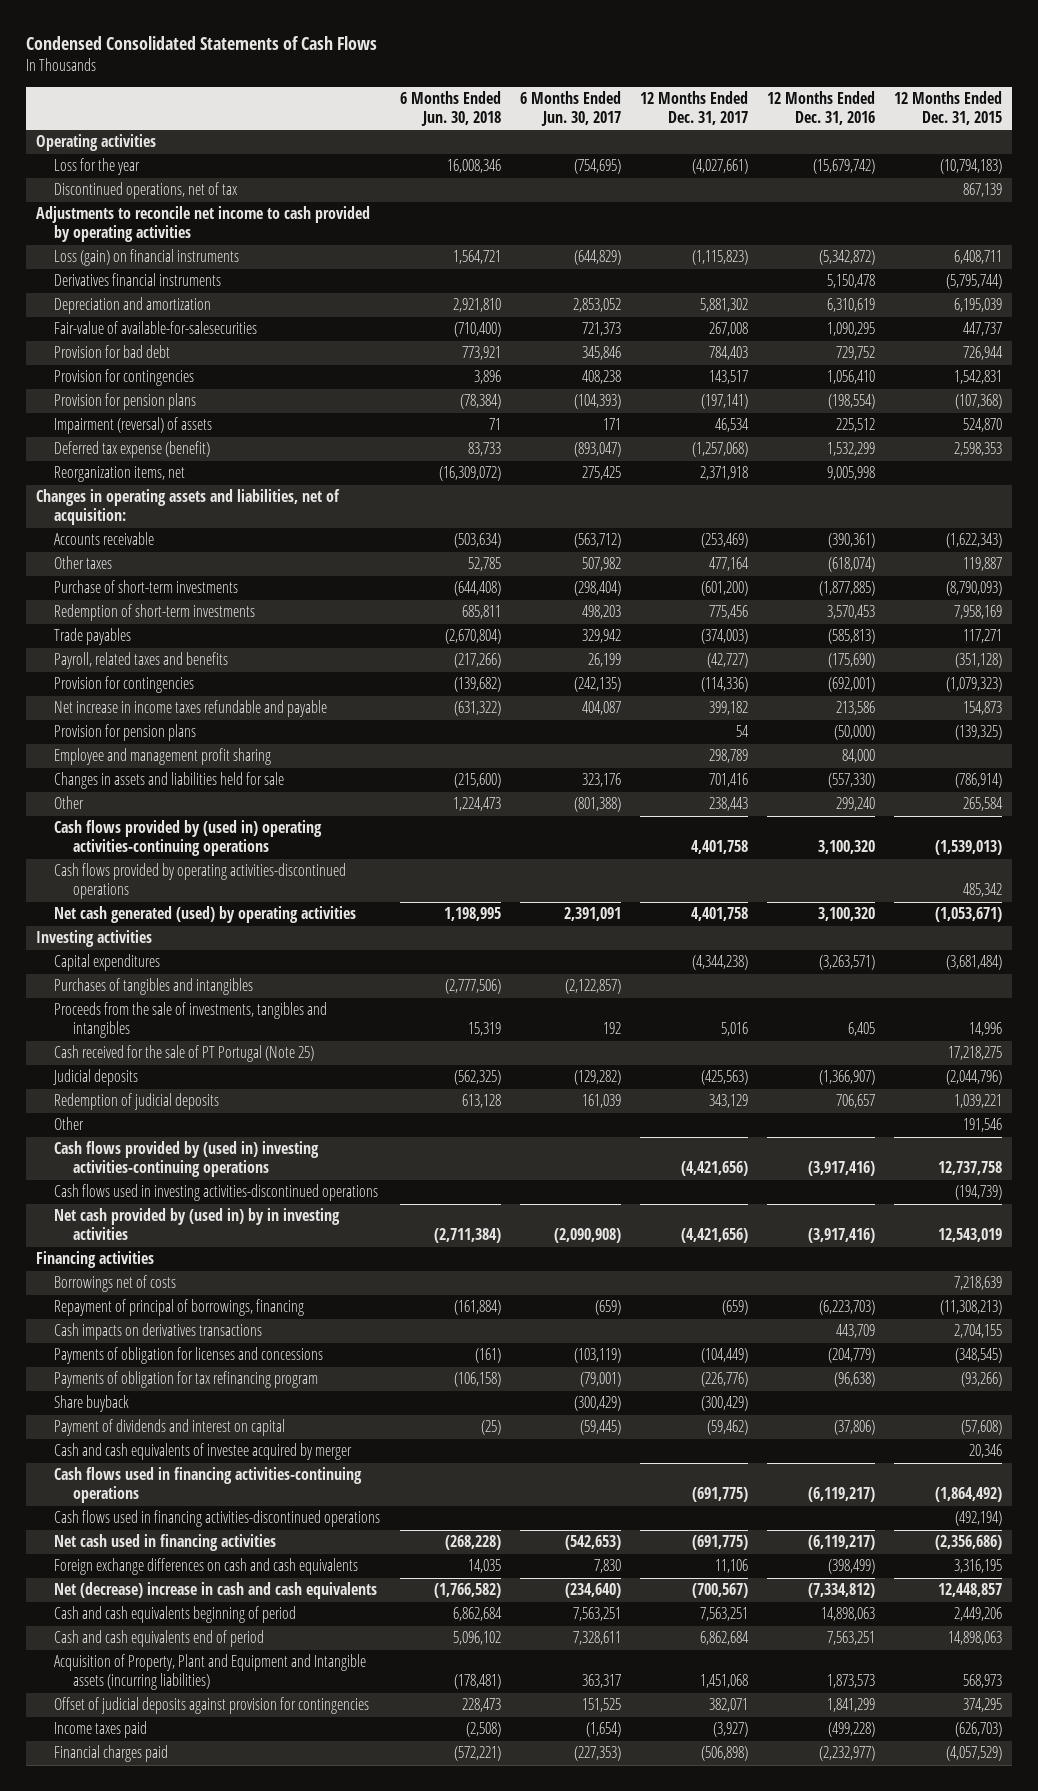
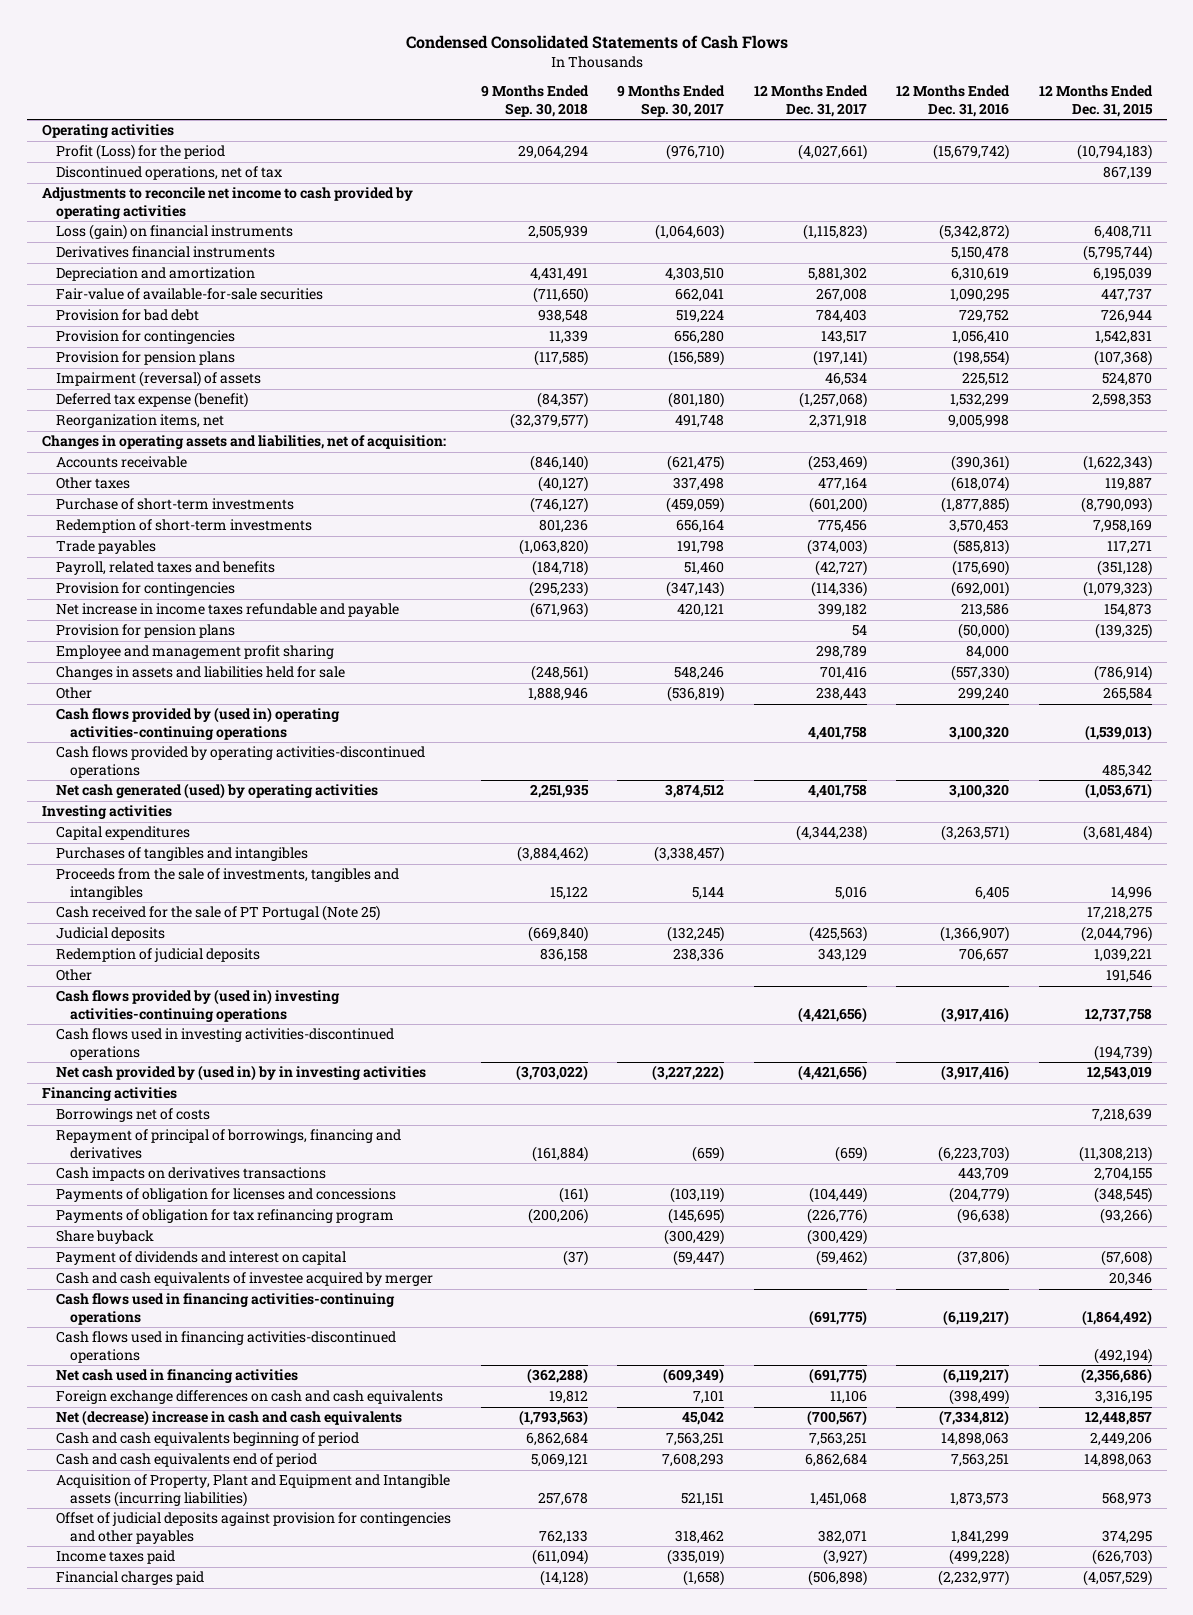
- | 6 Months Ended Jun. 30, 2018 | 6 Months Ended Jun. 30, 2017 | 12 Months Ended Dec. 31, 2017 | 12 Months Ended Dec. 31, 2016 | 12 Months Ended Dec. 31, 2015
+ | 9 Months Ended Sep. 30, 2018 | 9 Months Ended Sep. 30, 2017 | 12 Months Ended Dec. 31, 2017 | 12 Months Ended Dec. 31, 2016 | 12 Months Ended Dec. 31, 2015
- Loss for the year | 16,008,346 | (754,695) | (4,027,661) | (15,679,742) | (10,794,183)
+ Profit (Loss) for the period | 29,064,294 | (976,710) | (4,027,661) | (15,679,742) | (10,794,183)
- Fair-value of available-for-salesecurities | (710,400) | 721,373 | 267,008 | 1,090,295 | 447,737
+ Fair-value of available-for-sale securities | (711,650) | 662,041 | 267,008 | 1,090,295 | 447,737
- Repayment of principal of borrowings, financing | (161,884) | (659) | (659) | (6,223,703) | (11,308,213)
+ Repayment of principal of borrowings, financing and derivatives | (161,884) | (659) | (659) | (6,223,703) | (11,308,213)
- Offset of judicial deposits against provision for contingencies | 228,473 | 151,525 | 382,071 | 1,841,299 | 374,295
+ Offset of judicial deposits against provision for contingencies and other payables | 762,133 | 318,462 | 382,071 | 1,841,299 | 374,295

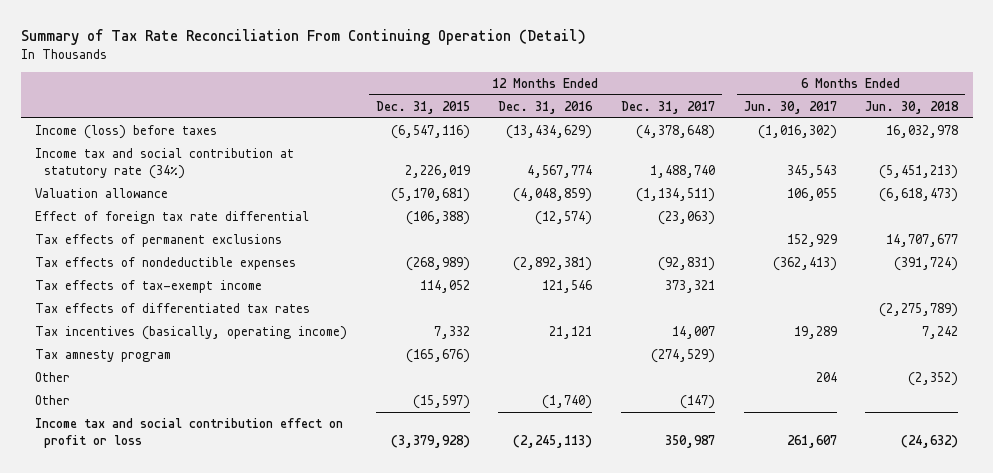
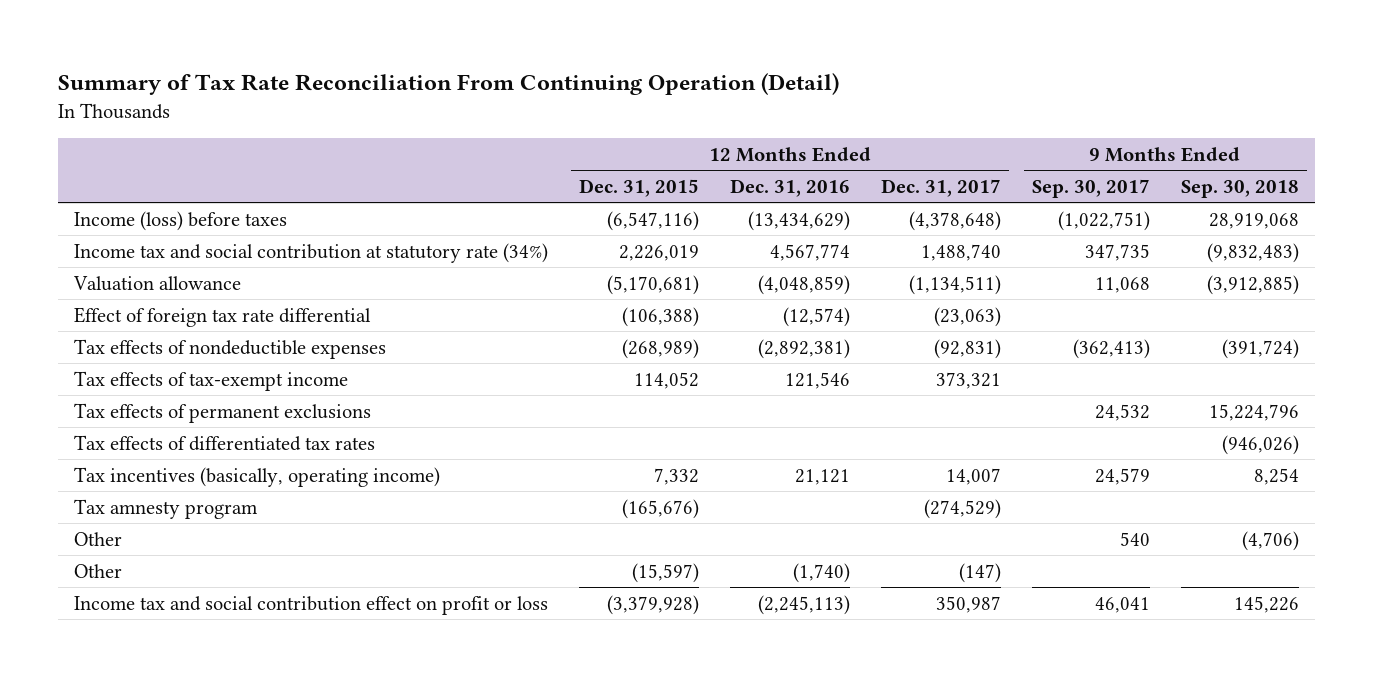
- | 12 Months Ended Dec. 31, 2015 | 12 Months Ended Dec. 31, 2016 | 12 Months Ended Dec. 31, 2017 | 6 Months Ended Jun. 30, 2017 | 6 Months Ended Jun. 30, 2018
+ | 12 Months Ended Dec. 31, 2015 | 12 Months Ended Dec. 31, 2016 | 12 Months Ended Dec. 31, 2017 | 9 Months Ended Sep. 30, 2017 | 9 Months Ended Sep. 30, 2018
moved down: Tax effects of permanent exclusions | | | | 24,532 | 15,224,796

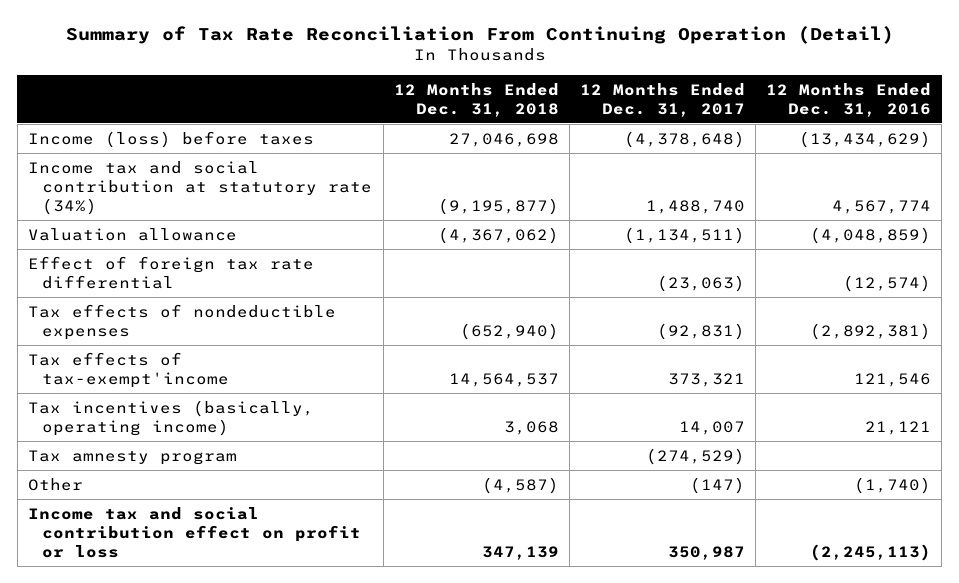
- | 12 Months Ended Dec. 31, 2015 | 12 Months Ended Dec. 31, 2016 | 12 Months Ended Dec. 31, 2017 | 9 Months Ended Sep. 30, 2017 | 9 Months Ended Sep. 30, 2018
+ | 12 Months Ended Dec. 31, 2018 | 12 Months Ended Dec. 31, 2017 | 12 Months Ended Dec. 31, 2016
- Tax effects of tax-exempt income | 114,052 | 121,546 | 373,321 | |
- Tax effects of permanent exclusions | | | | 24,532 | 15,224,796
- Tax effects of differentiated tax rates | | | | | (946,026)
+ Tax effects of tax-exempt'income | 14,564,537 | 373,321 | 121,546
- Other | | | | 540 | (4,706)

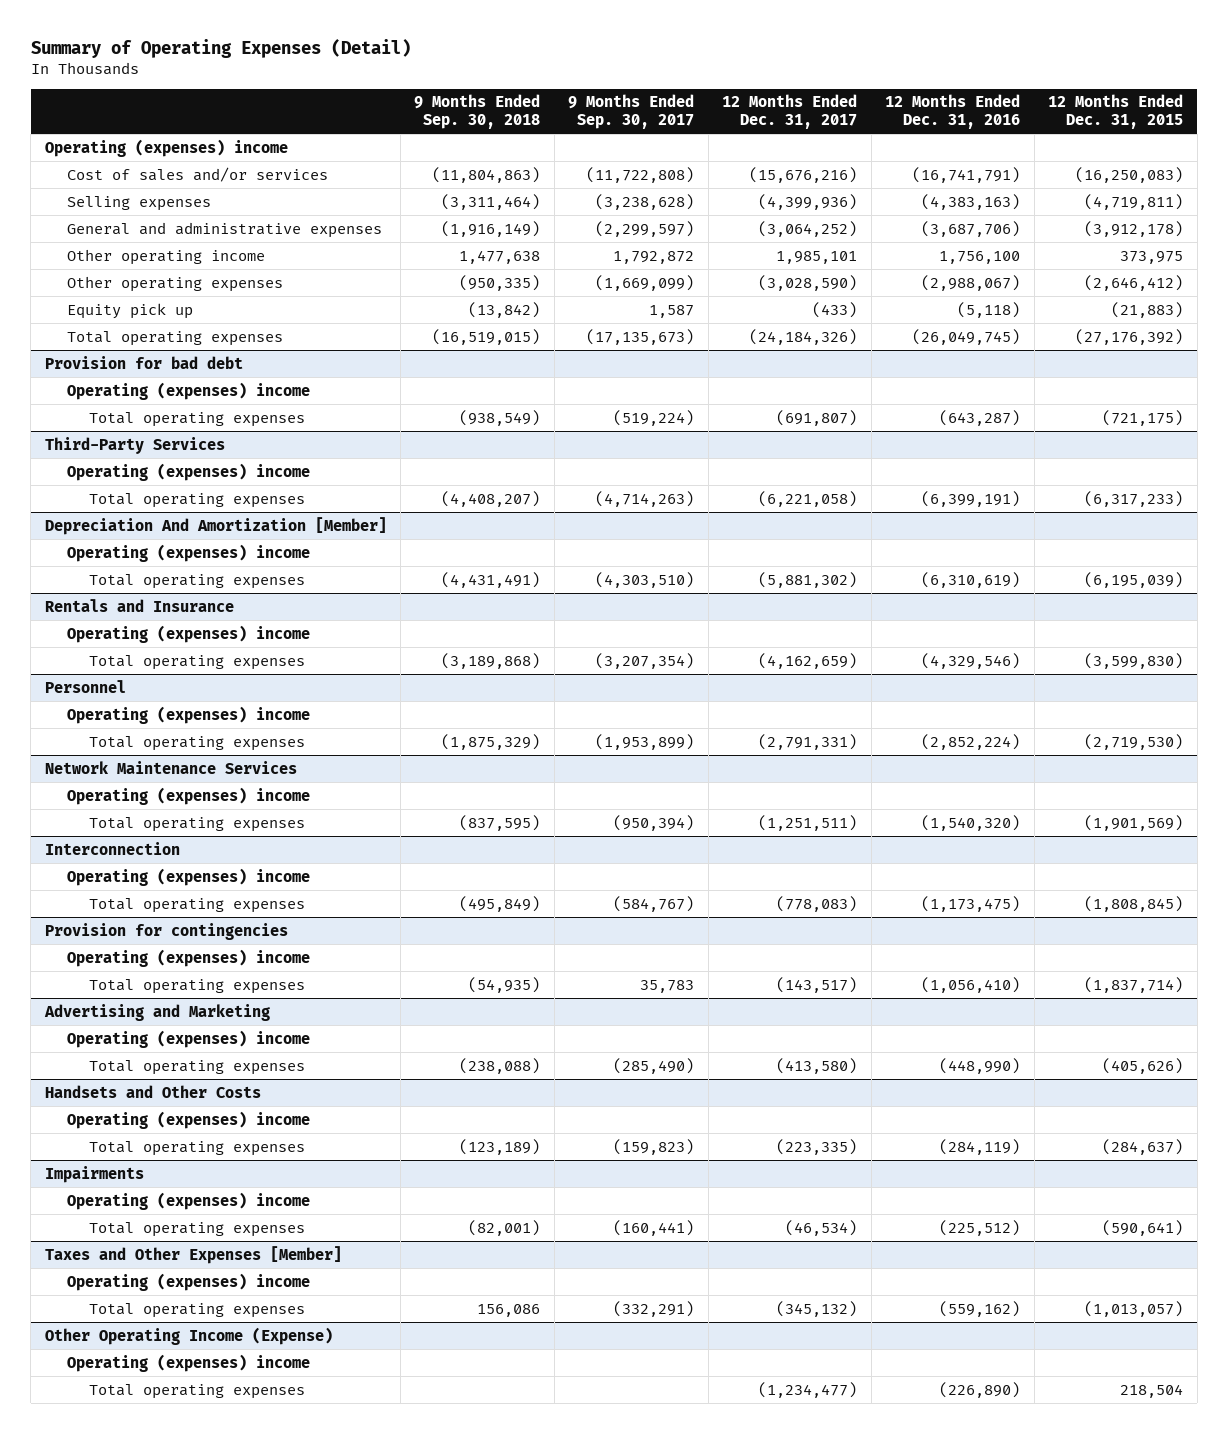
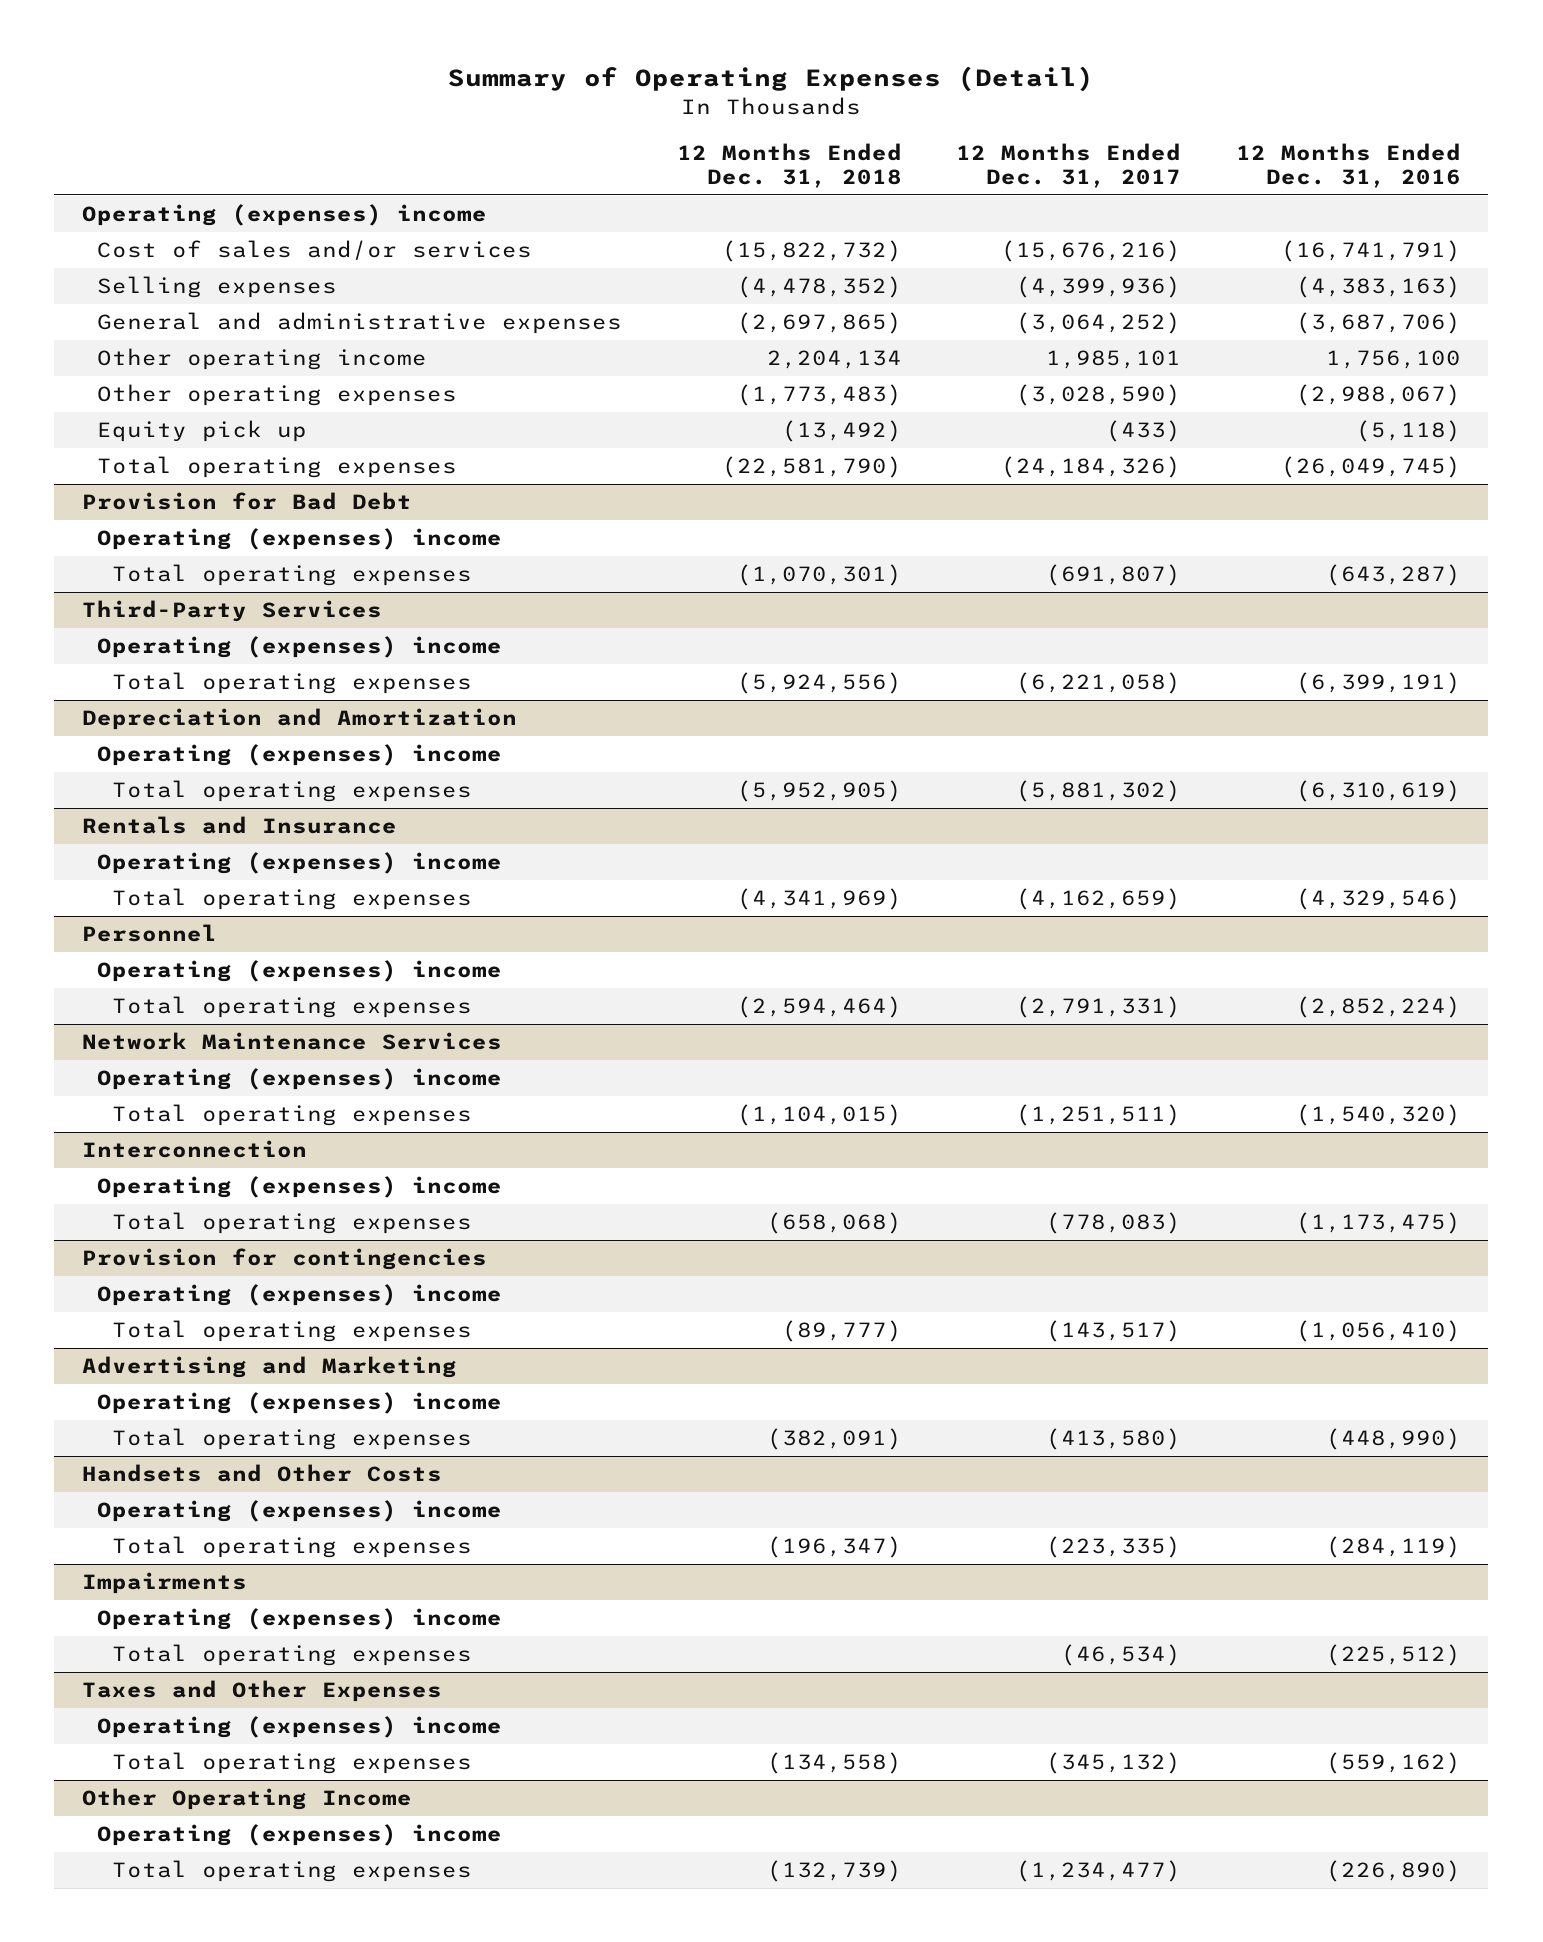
- | 9 Months Ended Sep. 30, 2018 | 9 Months Ended Sep. 30, 2017 | 12 Months Ended Dec. 31, 2017 | 12 Months Ended Dec. 31, 2016 | 12 Months Ended Dec. 31, 2015
+ | 12 Months Ended Dec. 31, 2018 | 12 Months Ended Dec. 31, 2017 | 12 Months Ended Dec. 31, 2016
- Provision for bad debt
+ Provision for Bad Debt
- Depreciation And Amortization [Member]
+ Depreciation and Amortization
- Taxes and Other Expenses [Member]
+ Taxes and Other Expenses
- Other Operating Income (Expense)
+ Other Operating Income

